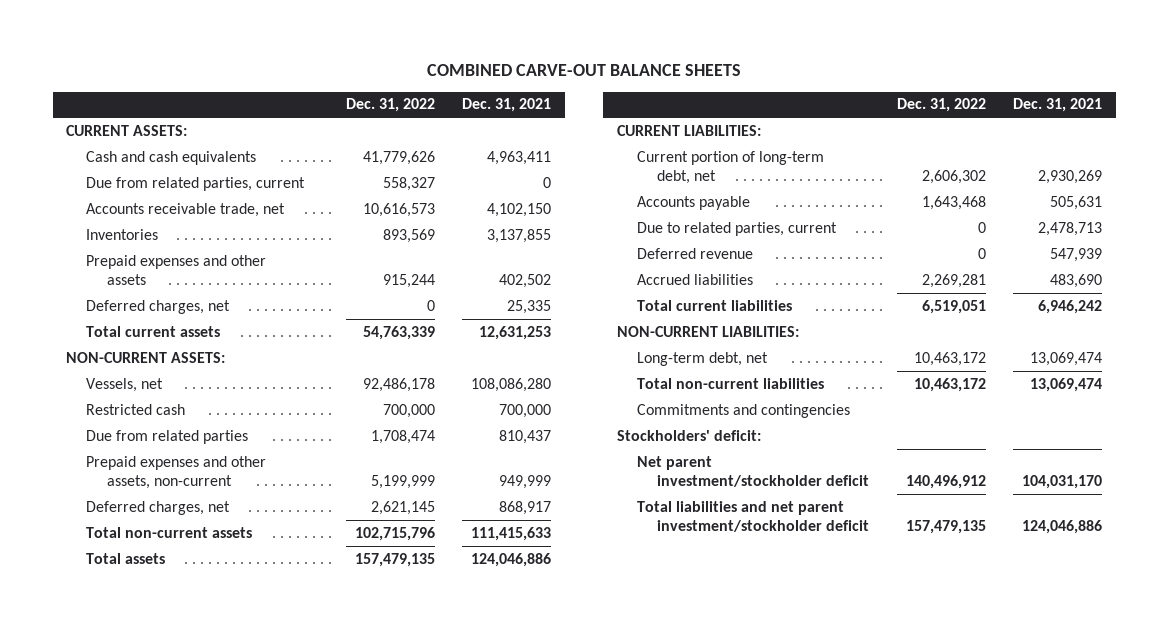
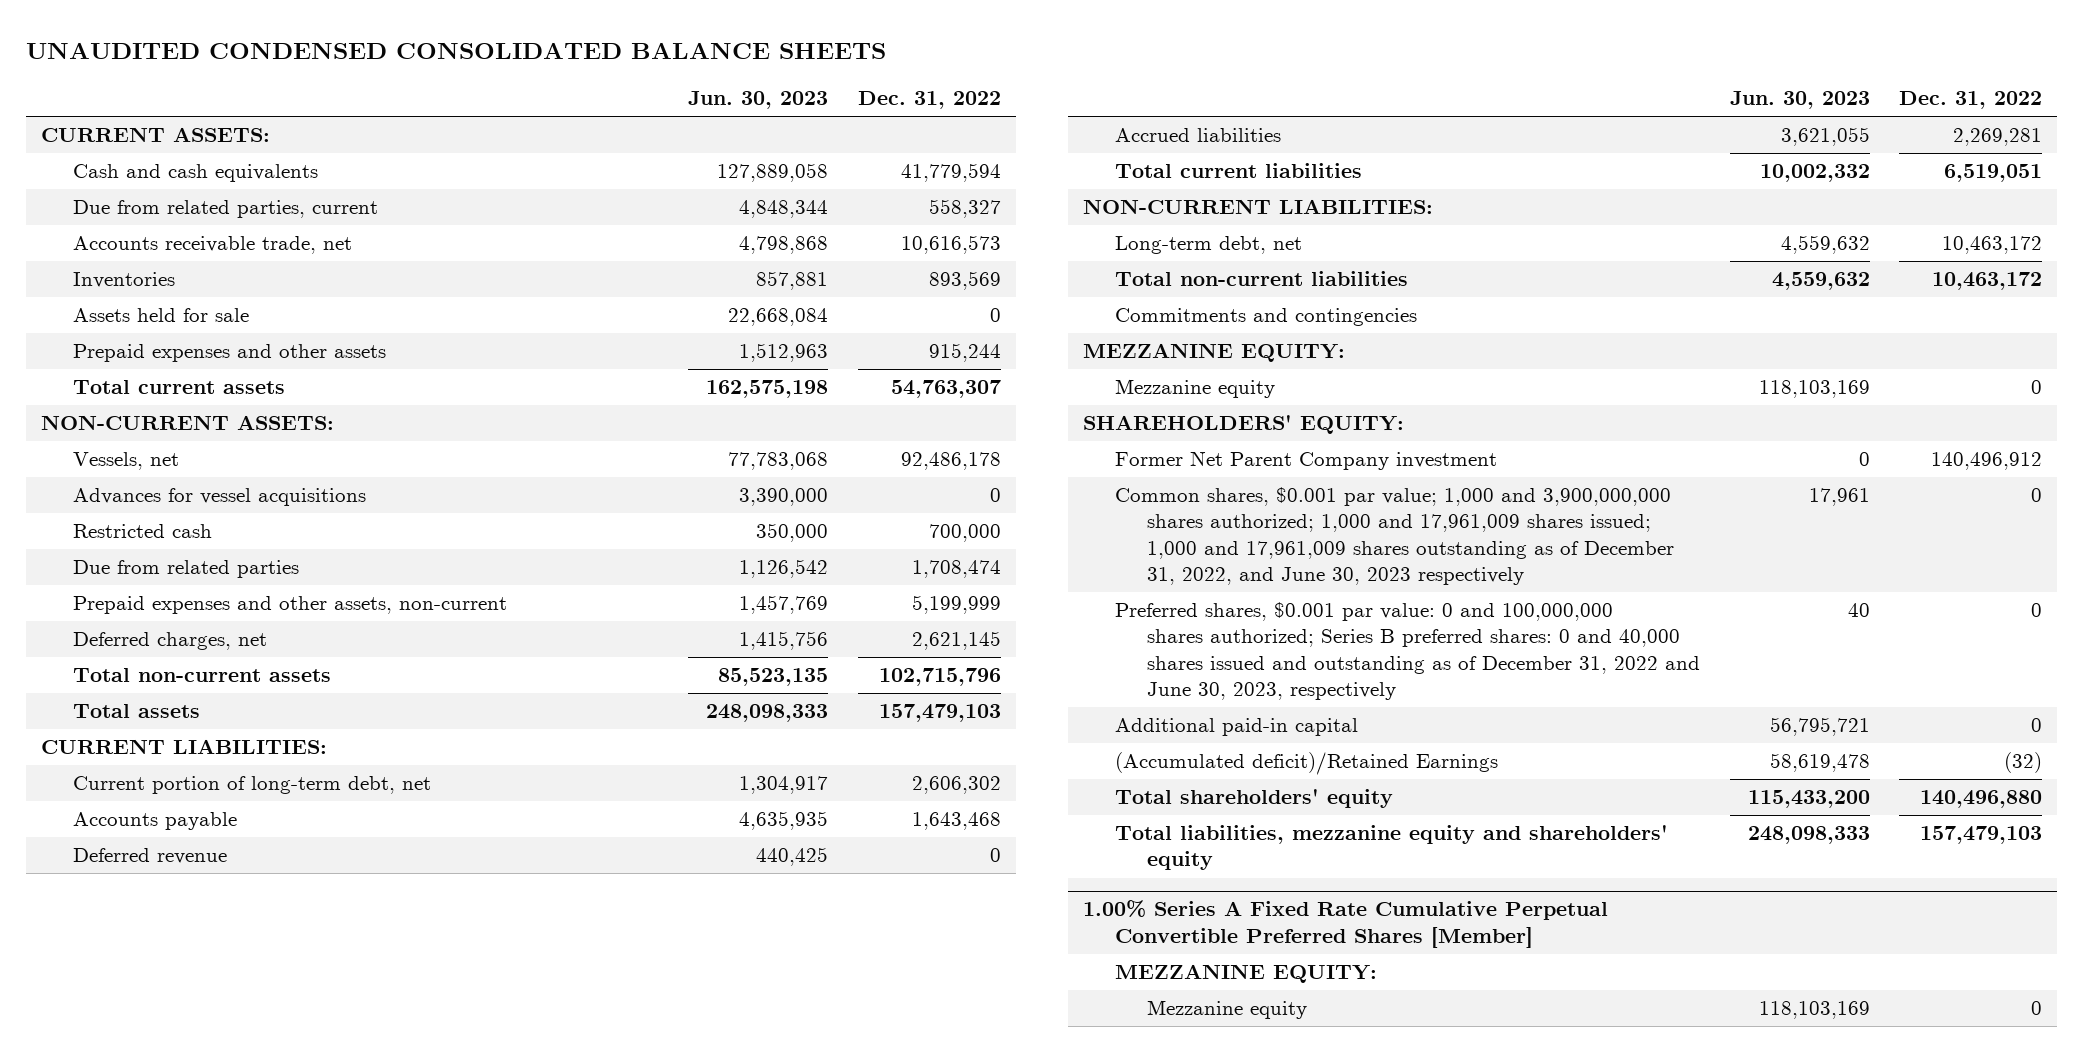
- COMBINED CARVE-OUT BALANCE SHEETS
+ UNAUDITED CONDENSED CONSOLIDATED BALANCE SHEETS
- | Dec. 31, 2022 | Dec. 31, 2021
+ | Jun. 30, 2023 | Dec. 31, 2022
- Cash and cash equivalents | 41,779,626 | 4,963,411
+ Cash and cash equivalents | 127,889,058 | 41,779,594
+ Assets held for sale | 22,668,084 | 0
- Deferred charges, net | 0 | 25,335
- Total current assets | 54,763,339 | 12,631,253
+ Total current assets | 162,575,198 | 54,763,307
+ Advances for vessel acquisitions | 3,390,000 | 0
- Total assets | 157,479,135 | 124,046,886
+ Total assets | 248,098,333 | 157,479,103
- Due to related parties, current | 0 | 2,478,713
- Stockholders' deficit:
- Net parent investment/stockholder deficit | 140,496,912 | 104,031,170
- Total liabilities and net parent investment/stockholder deficit | 157,479,135 | 124,046,886
+ MEZZANINE EQUITY:
+ Mezzanine equity | 118,103,169 | 0
+ SHAREHOLDERS' EQUITY:
+ Former Net Parent Company investment | 0 | 140,496,912
+ Common shares, $0.001 par value; 1,000 and 3,900,000,000 shares authorized; 1,000 and 17,961,009 shares issued; 1,000 and 17,961,009 shares outstanding as of December 31, 2022, and June 30, 2023 respectively | 17,961 | 0
+ Preferred shares, $0.001 par value: 0 and 100,000,000 shares authorized; Series B preferred shares: 0 and 40,000 shares issued and outstanding as of December 31, 2022 and June 30, 2023, respectively | 40 | 0
+ Additional paid-in capital | 56,795,721 | 0
+ (Accumulated deficit)/Retained Earnings | 58,619,478 | (32)
+ Total shareholders' equity | 115,433,200 | 140,496,880
+ Total liabilities, mezzanine equity and shareholders' equity | 248,098,333 | 157,479,103
+ 1.00% Series A Fixed Rate Cumulative Perpetual Convertible Preferred Shares [Member]
+ MEZZANINE EQUITY:
+ Mezzanine equity | 118,103,169 | 0

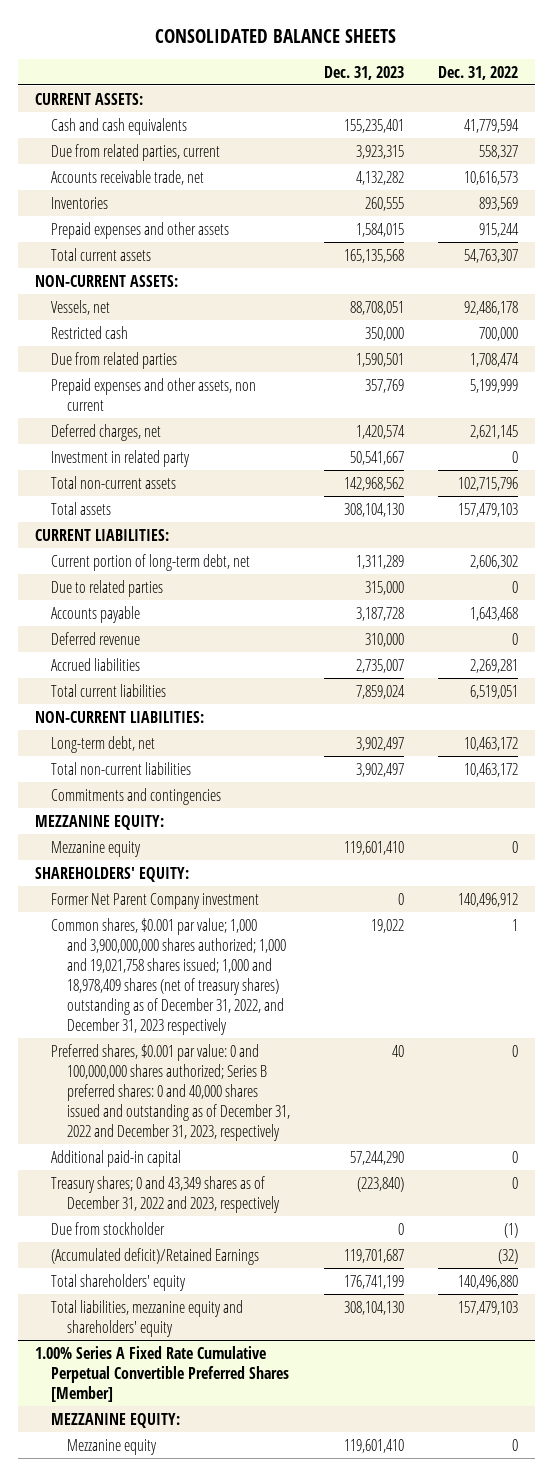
- UNAUDITED CONDENSED CONSOLIDATED BALANCE SHEETS
+ CONSOLIDATED BALANCE SHEETS
- | Jun. 30, 2023 | Dec. 31, 2022
+ | Dec. 31, 2023 | Dec. 31, 2022
- Assets held for sale | 22,668,084 | 0
- Advances for vessel acquisitions | 3,390,000 | 0
- Prepaid expenses and other assets, non-current | 1,457,769 | 5,199,999
+ Prepaid expenses and other assets, non current | 357,769 | 5,199,999
+ Investment in related party | 50,541,667 | 0
+ Due to related parties | 315,000 | 0
- Common shares, $0.001 par value; 1,000 and 3,900,000,000 shares authorized; 1,000 and 17,961,009 shares issued; 1,000 and 17,961,009 shares outstanding as of December 31, 2022, and June 30, 2023 respectively | 17,961 | 0
- Preferred shares, $0.001 par value: 0 and 100,000,000 shares authorized; Series B preferred shares: 0 and 40,000 shares issued and outstanding as of December 31, 2022 and June 30, 2023, respectively | 40 | 0
+ Common shares, $0.001 par value; 1,000 and 3,900,000,000 shares authorized; 1,000 and 19,021,758 shares issued; 1,000 and 18,978,409 shares (net of treasury shares) outstanding as of December 31, 2022, and December 31, 2023 respectively | 19,022 | 1
+ Preferred shares, $0.001 par value: 0 and 100,000,000 shares authorized; Series B preferred shares: 0 and 40,000 shares issued and outstanding as of December 31, 2022 and December 31, 2023, respectively | 40 | 0
+ Treasury shares; 0 and 43,349 shares as of December 31, 2022 and 2023, respectively | (223,840) | 0
+ Due from stockholder | 0 | (1)

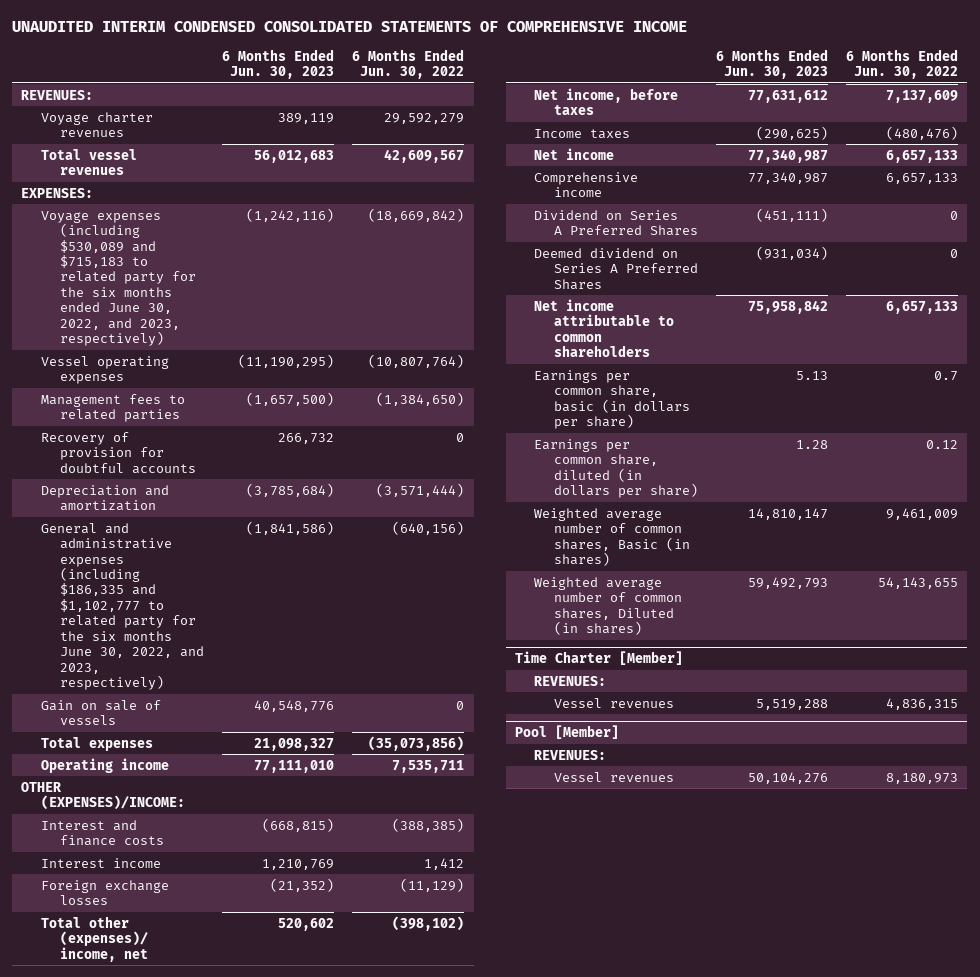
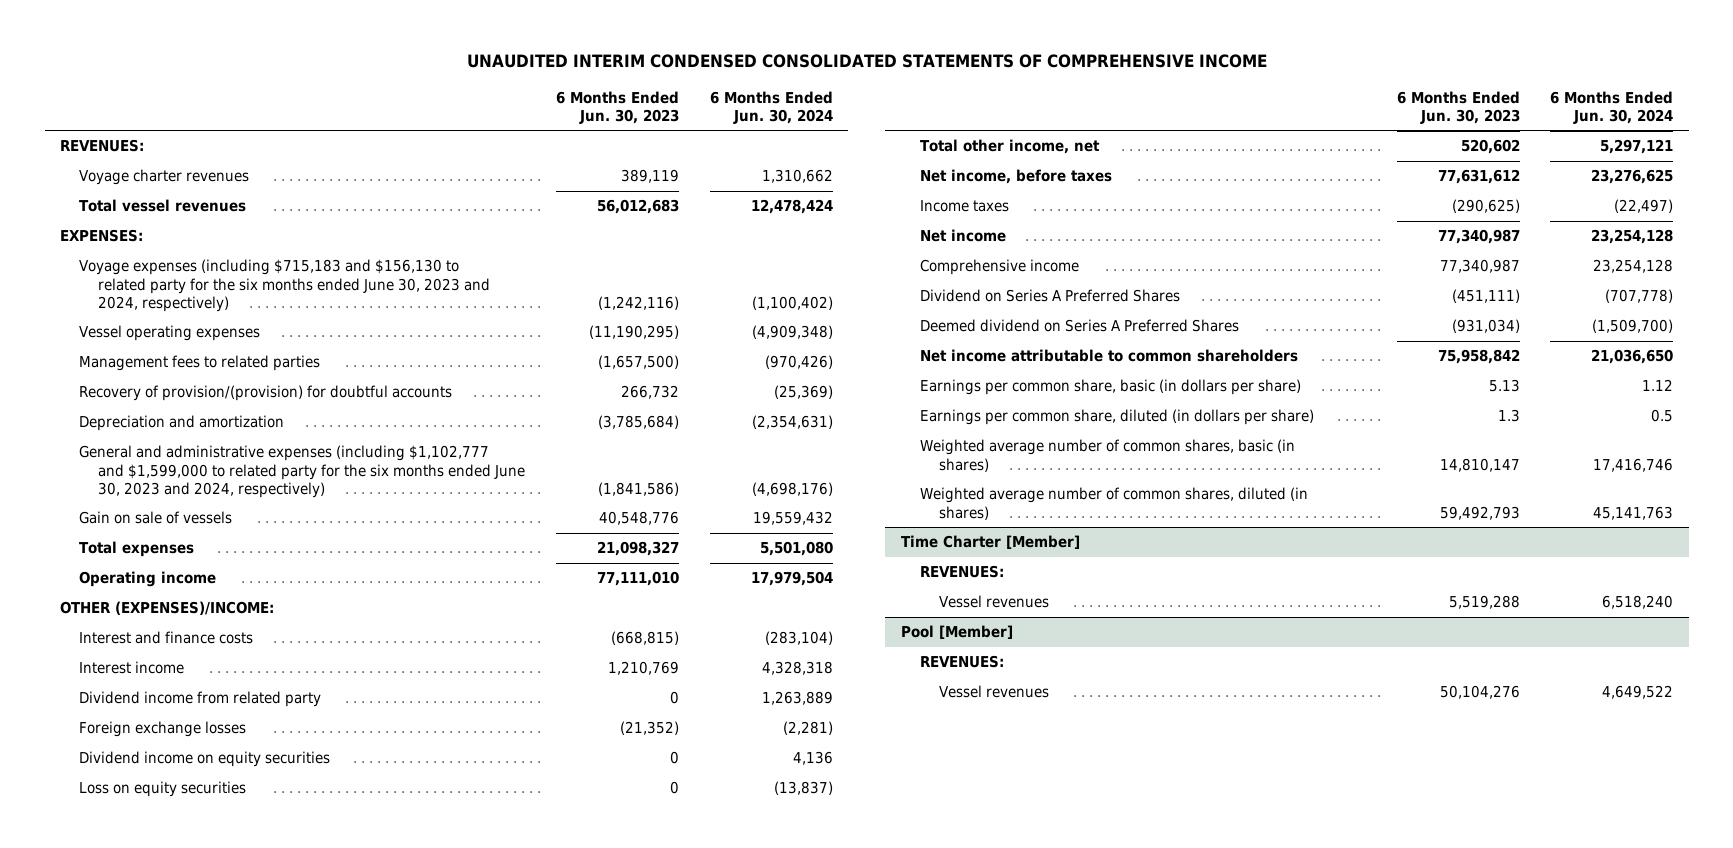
- | 6 Months Ended Jun. 30, 2023 | 6 Months Ended Jun. 30, 2022
+ | 6 Months Ended Jun. 30, 2023 | 6 Months Ended Jun. 30, 2024
- Voyage expenses (including $530,089 and $715,183 to related party for the six months ended June 30, 2022, and 2023, respectively) | (1,242,116) | (18,669,842)
+ Voyage expenses (including $715,183 and $156,130 to related party for the six months ended June 30, 2023 and 2024, respectively) | (1,242,116) | (1,100,402)
- Recovery of provision for doubtful accounts | 266,732 | 0
+ Recovery of provision/(provision) for doubtful accounts | 266,732 | (25,369)
- General and administrative expenses (including $186,335 and $1,102,777 to related party for the six months June 30, 2022, and 2023, respectively) | (1,841,586) | (640,156)
+ General and administrative expenses (including $1,102,777 and $1,599,000 to related party for the six months ended June 30, 2023 and 2024, respectively) | (1,841,586) | (4,698,176)
+ Dividend income from related party | 0 | 1,263,889
- Total other (expenses)/ income, net | 520,602 | (398,102)
+ Dividend income on equity securities | 0 | 4,136
+ Loss on equity securities | 0 | (13,837)
+ Total other income, net | 520,602 | 5,297,121
- Earnings per common share, diluted (in dollars per share) | 1.28 | 0.12
- Weighted average number of common shares, Basic (in shares) | 14,810,147 | 9,461,009
- Weighted average number of common shares, Diluted (in shares) | 59,492,793 | 54,143,655
+ Earnings per common share, diluted (in dollars per share) | 1.3 | 0.5
+ Weighted average number of common shares, basic (in shares) | 14,810,147 | 17,416,746
+ Weighted average number of common shares, diluted (in shares) | 59,492,793 | 45,141,763

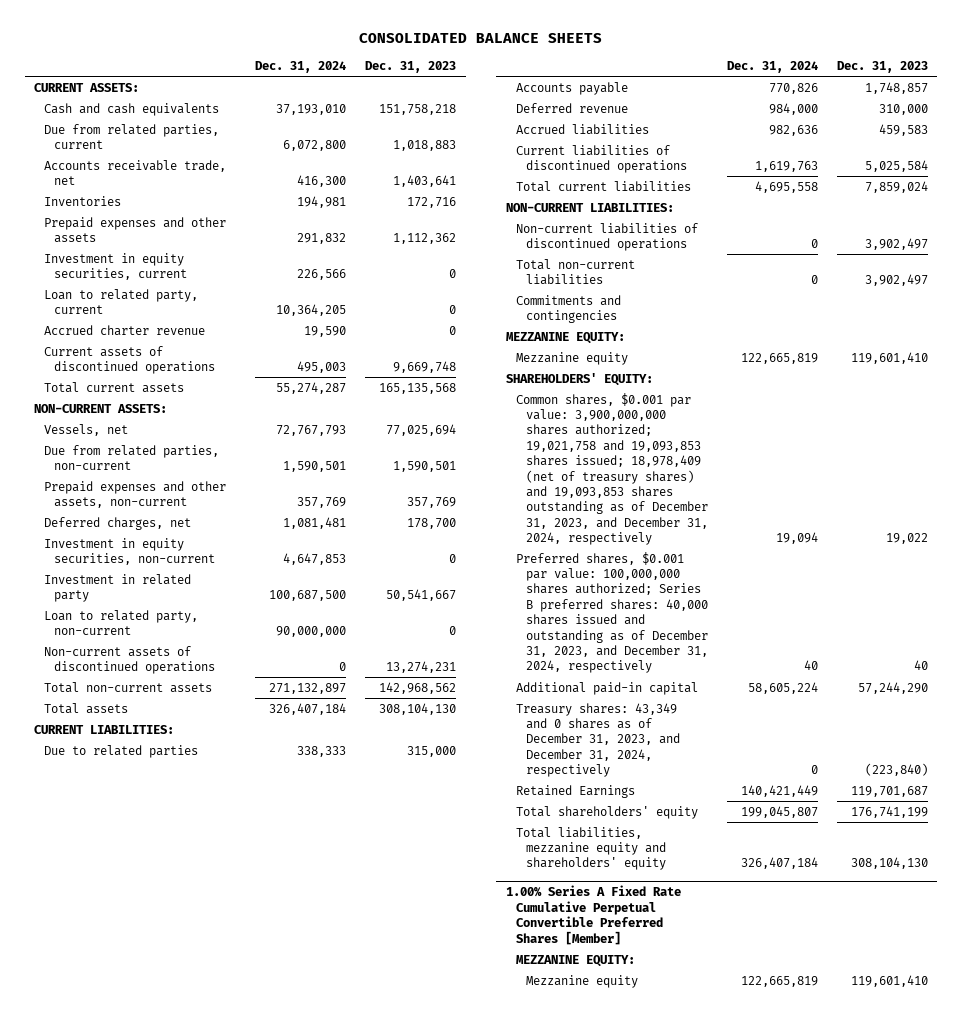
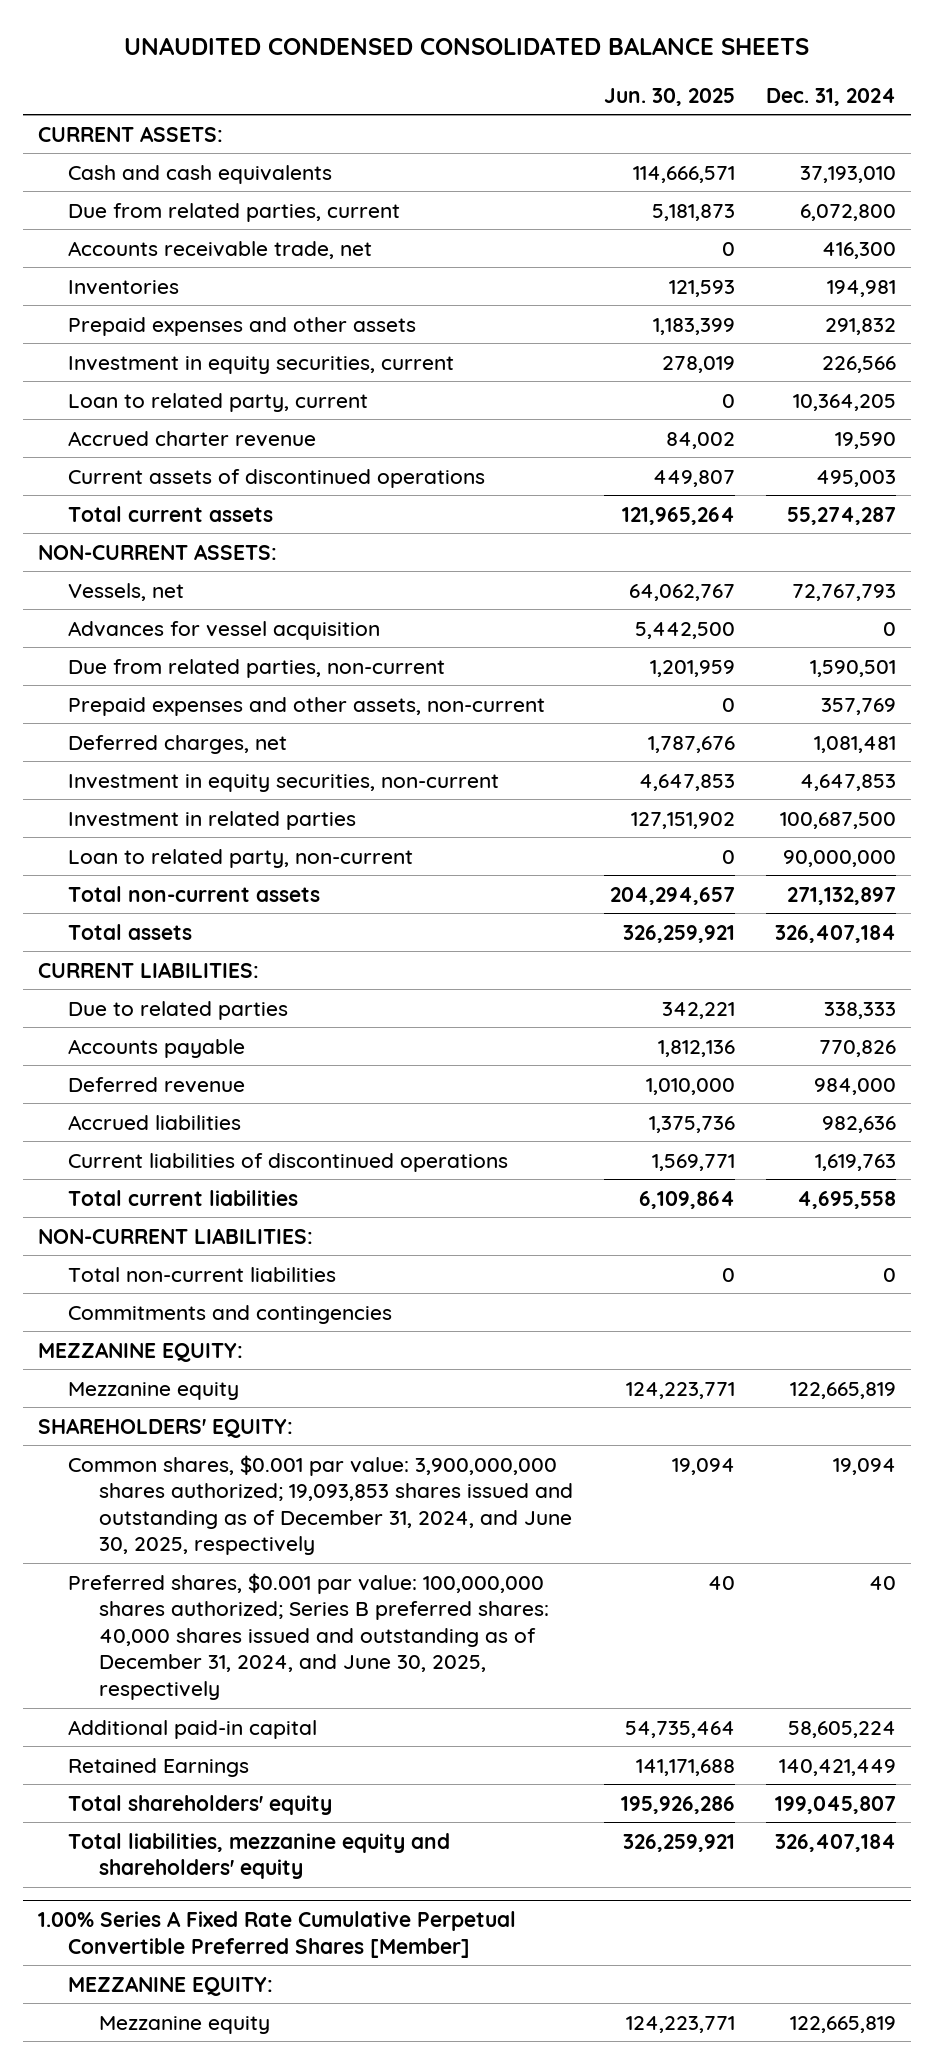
- CONSOLIDATED BALANCE SHEETS
+ UNAUDITED CONDENSED CONSOLIDATED BALANCE SHEETS
- | Dec. 31, 2024 | Dec. 31, 2023
+ | Jun. 30, 2025 | Dec. 31, 2024
+ Advances for vessel acquisition | 5,442,500 | 0
- Investment in related party | 100,687,500 | 50,541,667
+ Investment in related parties | 127,151,902 | 100,687,500
- Non-current assets of discontinued operations | 0 | 13,274,231
- Non-current liabilities of discontinued operations | 0 | 3,902,497
- Common shares, $0.001 par value: 3,900,000,000 shares authorized; 19,021,758 and 19,093,853 shares issued; 18,978,409 (net of treasury shares) and 19,093,853 shares outstanding as of December 31, 2023, and December 31, 2024, respectively | 19,094 | 19,022
- Preferred shares, $0.001 par value: 100,000,000 shares authorized; Series B preferred shares: 40,000 shares issued and outstanding as of December 31, 2023, and December 31, 2024, respectively | 40 | 40
+ Common shares, $0.001 par value: 3,900,000,000 shares authorized; 19,093,853 shares issued and outstanding as of December 31, 2024, and June 30, 2025, respectively | 19,094 | 19,094
+ Preferred shares, $0.001 par value: 100,000,000 shares authorized; Series B preferred shares: 40,000 shares issued and outstanding as of December 31, 2024, and June 30, 2025, respectively | 40 | 40
- Treasury shares: 43,349 and 0 shares as of December 31, 2023, and December 31, 2024, respectively | 0 | (223,840)

